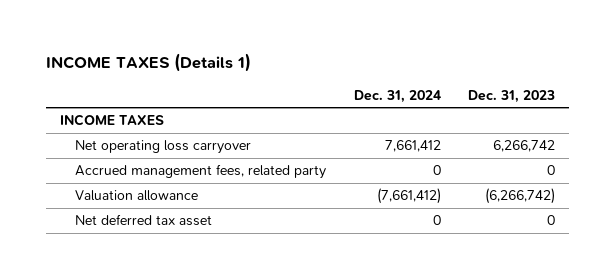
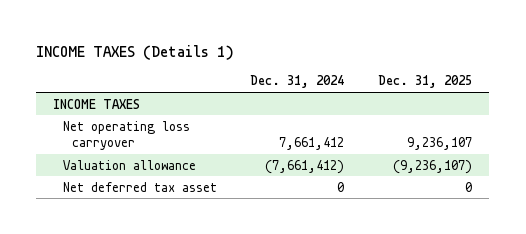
- | Dec. 31, 2024 | Dec. 31, 2023
+ | Dec. 31, 2024 | Dec. 31, 2025
- Accrued management fees, related party | 0 | 0

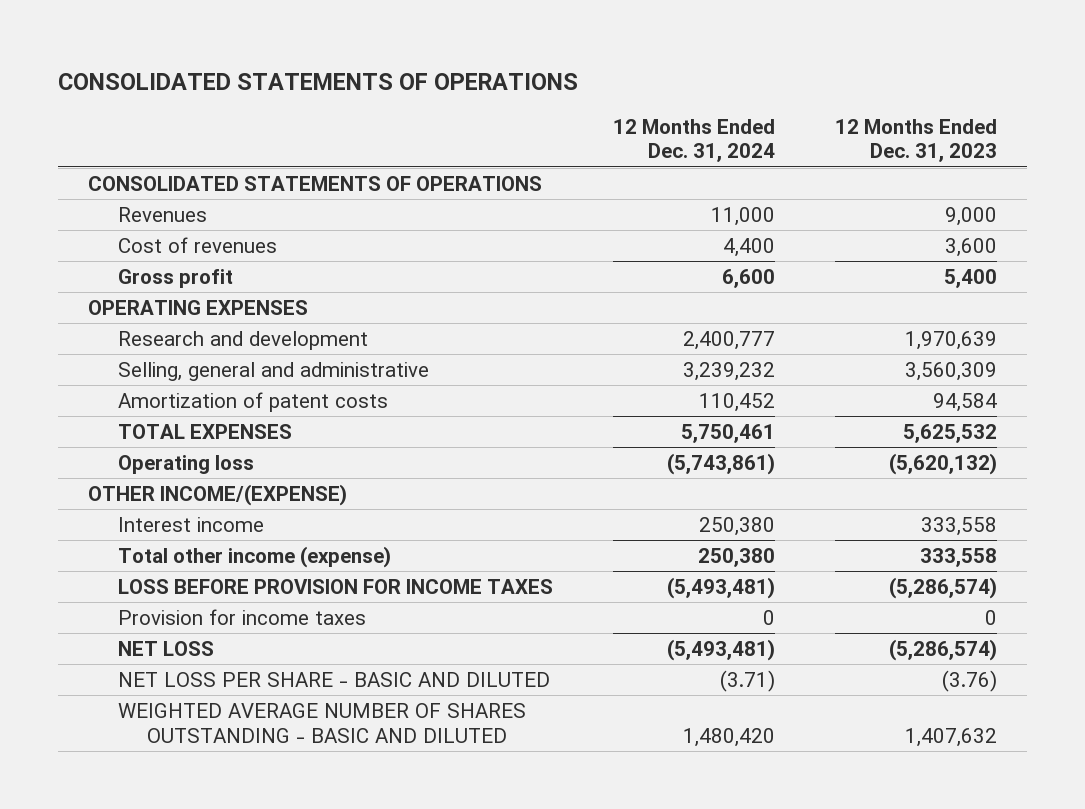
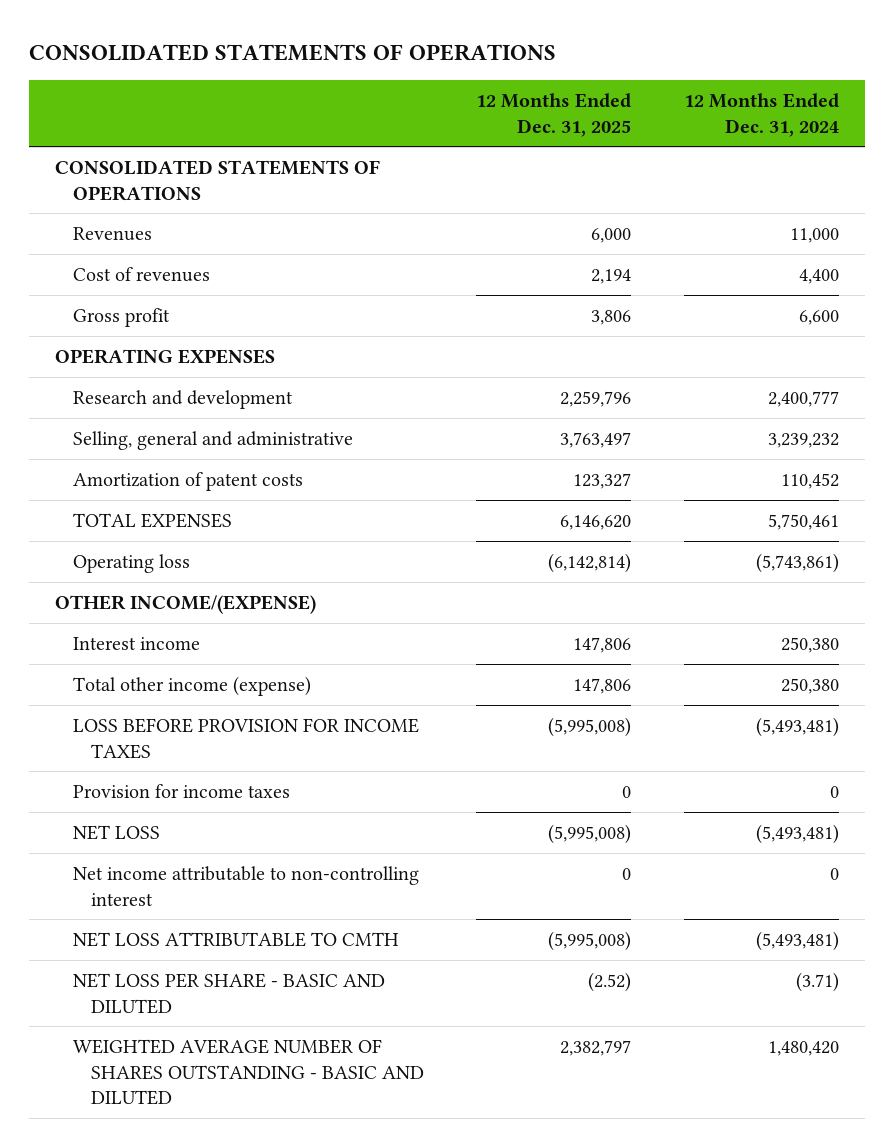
- | 12 Months Ended Dec. 31, 2024 | 12 Months Ended Dec. 31, 2023
+ | 12 Months Ended Dec. 31, 2025 | 12 Months Ended Dec. 31, 2024
+ Net income attributable to non-controlling interest | 0 | 0
+ NET LOSS ATTRIBUTABLE TO CMTH | (5,995,008) | (5,493,481)

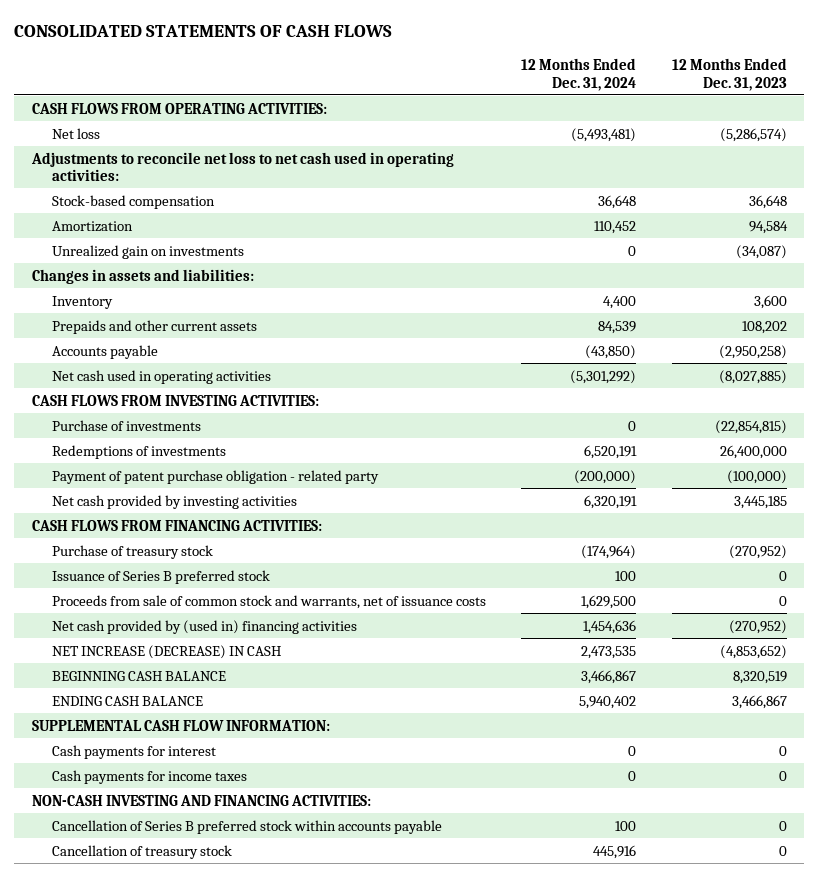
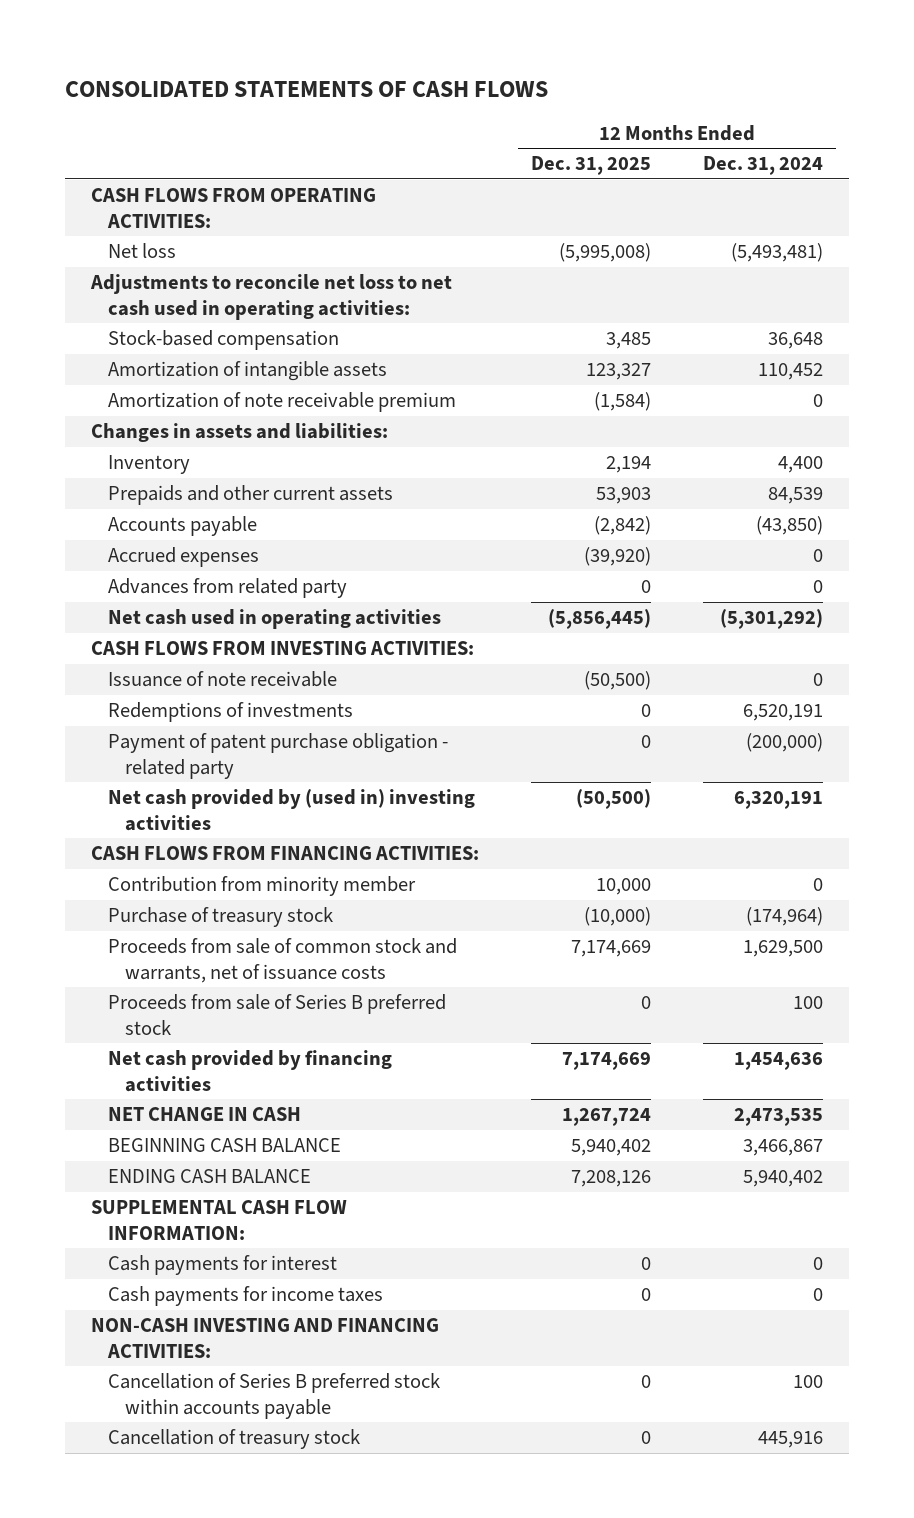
- | 12 Months Ended Dec. 31, 2024 | 12 Months Ended Dec. 31, 2023
+ | 12 Months Ended Dec. 31, 2025 | 12 Months Ended Dec. 31, 2024
- Amortization | 110,452 | 94,584
- Unrealized gain on investments | 0 | (34,087)
+ Amortization of intangible assets | 123,327 | 110,452
+ Amortization of note receivable premium | (1,584) | 0
+ Accrued expenses | (39,920) | 0
+ Advances from related party | 0 | 0
- Purchase of investments | 0 | (22,854,815)
+ Issuance of note receivable | (50,500) | 0
- Net cash provided by investing activities | 6,320,191 | 3,445,185
+ Net cash provided by (used in) investing activities | (50,500) | 6,320,191
+ Contribution from minority member | 10,000 | 0
- Issuance of Series B preferred stock | 100 | 0
- Net cash provided by (used in) financing activities | 1,454,636 | (270,952)
- NET INCREASE (DECREASE) IN CASH | 2,473,535 | (4,853,652)
+ Proceeds from sale of Series B preferred stock | 0 | 100
+ Net cash provided by financing activities | 7,174,669 | 1,454,636
+ NET CHANGE IN CASH | 1,267,724 | 2,473,535

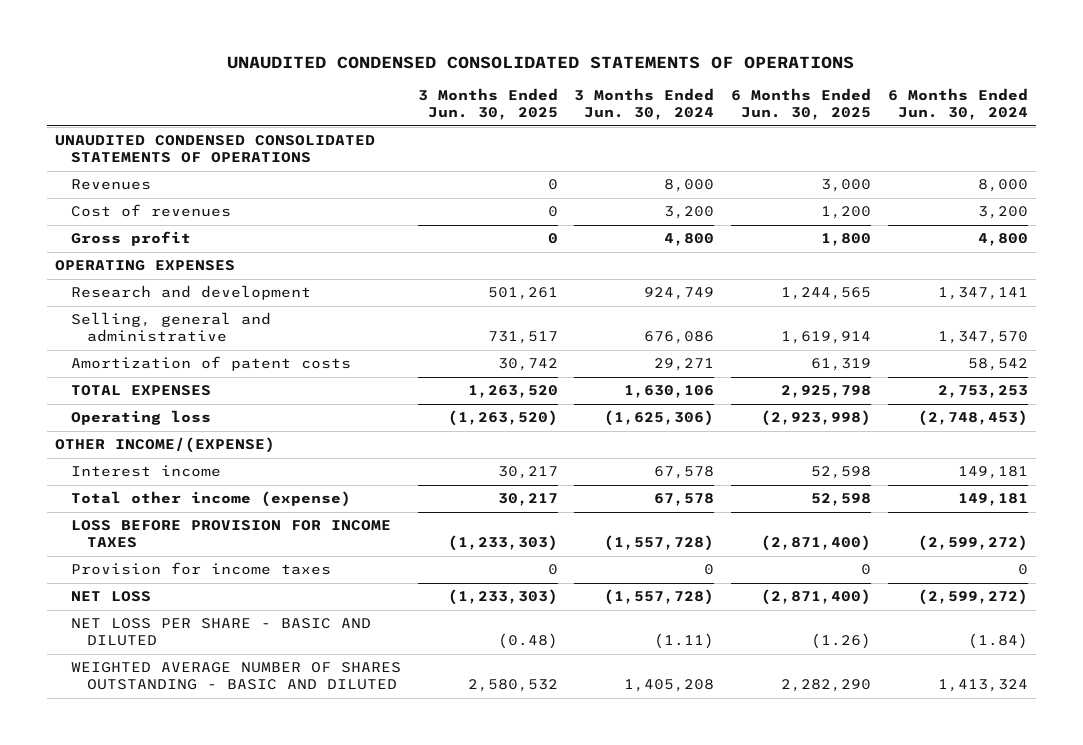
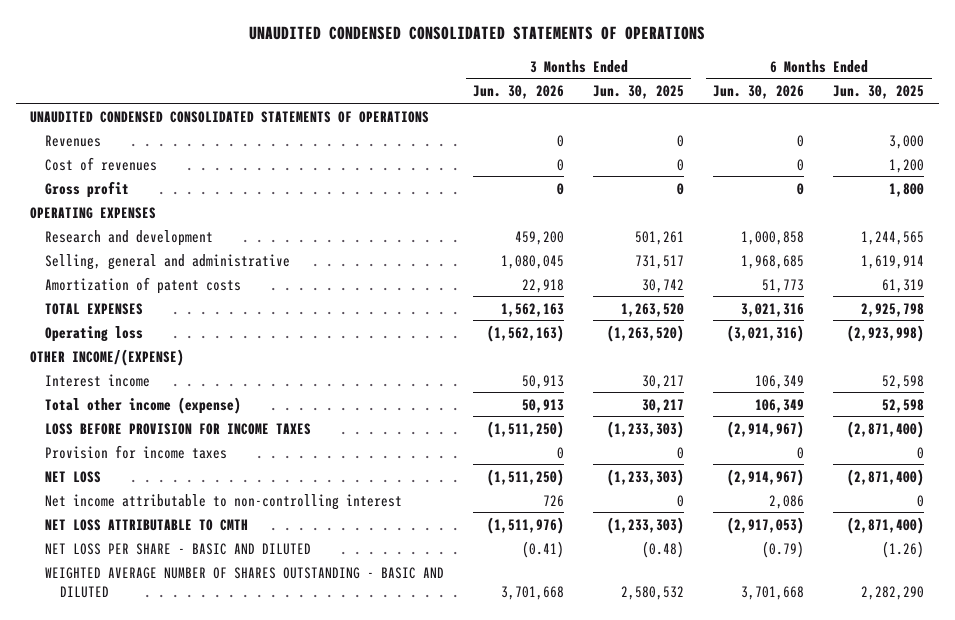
- | 3 Months Ended Jun. 30, 2025 | 3 Months Ended Jun. 30, 2024 | 6 Months Ended Jun. 30, 2025 | 6 Months Ended Jun. 30, 2024
+ | 3 Months Ended Jun. 30, 2026 | 3 Months Ended Jun. 30, 2025 | 6 Months Ended Jun. 30, 2026 | 6 Months Ended Jun. 30, 2025
+ Net income attributable to non-controlling interest | 726 | 0 | 2,086 | 0
+ NET LOSS ATTRIBUTABLE TO CMTH | (1,511,976) | (1,233,303) | (2,917,053) | (2,871,400)

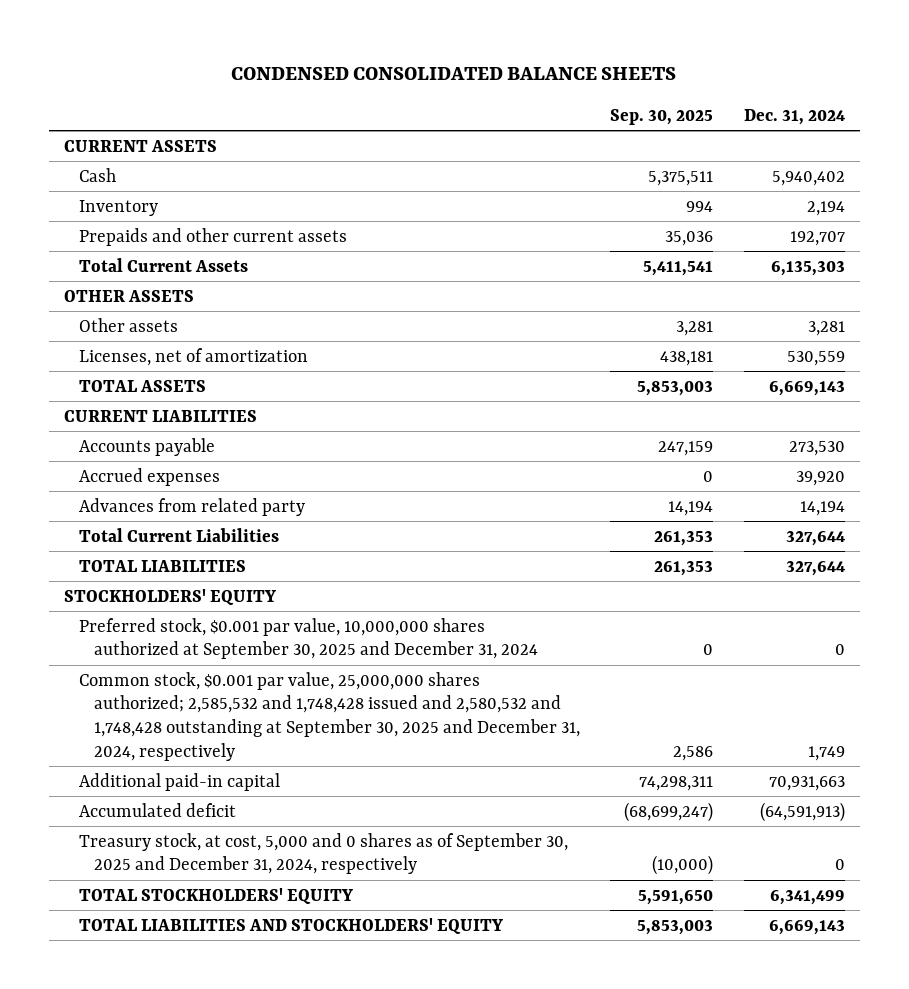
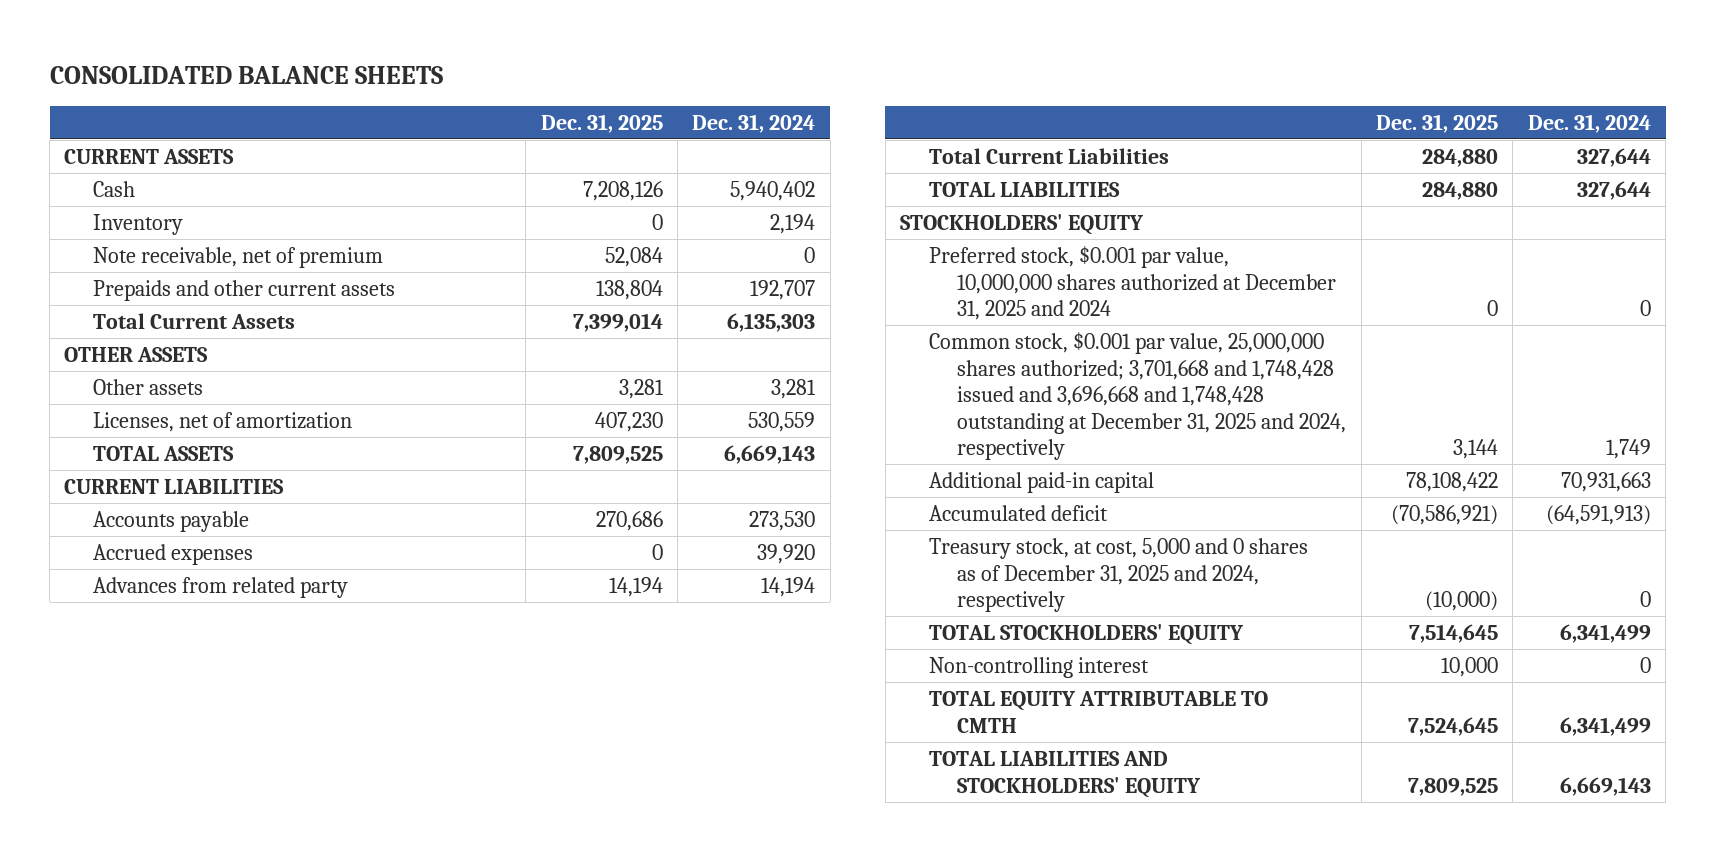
- CONDENSED CONSOLIDATED BALANCE SHEETS
+ CONSOLIDATED BALANCE SHEETS
- | Sep. 30, 2025 | Dec. 31, 2024
+ | Dec. 31, 2025 | Dec. 31, 2024
+ Note receivable, net of premium | 52,084 | 0
- Preferred stock, $0.001 par value, 10,000,000 shares authorized at September 30, 2025 and December 31, 2024 | 0 | 0
- Common stock, $0.001 par value, 25,000,000 shares authorized; 2,585,532 and 1,748,428 issued and 2,580,532 and 1,748,428 outstanding at September 30, 2025 and December 31, 2024, respectively | 2,586 | 1,749
+ Preferred stock, $0.001 par value, 10,000,000 shares authorized at December 31, 2025 and 2024 | 0 | 0
+ Common stock, $0.001 par value, 25,000,000 shares authorized; 3,701,668 and 1,748,428 issued and 3,696,668 and 1,748,428 outstanding at December 31, 2025 and 2024, respectively | 3,144 | 1,749
- Treasury stock, at cost, 5,000 and 0 shares as of September 30, 2025 and December 31, 2024, respectively | (10,000) | 0
+ Treasury stock, at cost, 5,000 and 0 shares as of December 31, 2025 and 2024, respectively | (10,000) | 0
+ Non-controlling interest | 10,000 | 0
+ TOTAL EQUITY ATTRIBUTABLE TO CMTH | 7,524,645 | 6,341,499

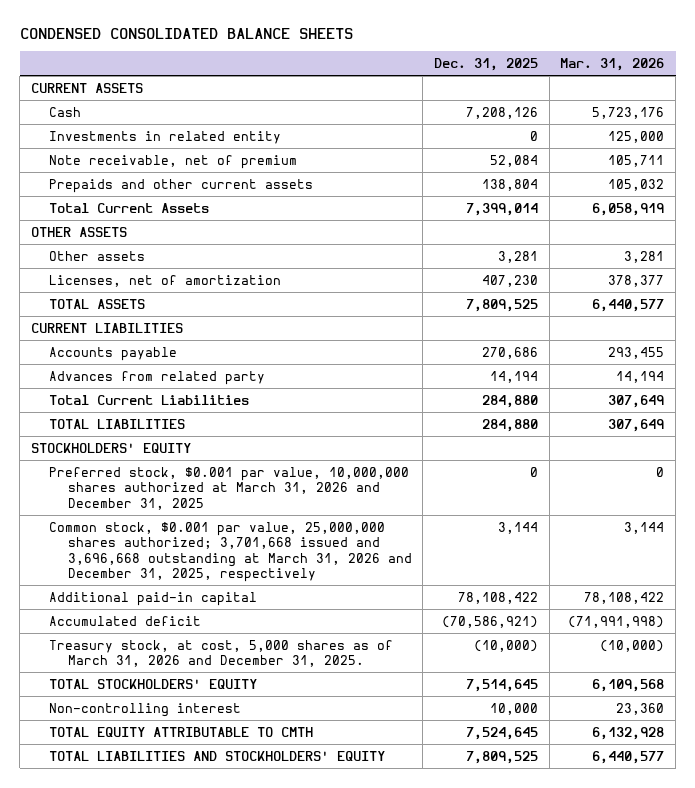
- CONSOLIDATED BALANCE SHEETS
+ CONDENSED CONSOLIDATED BALANCE SHEETS
- | Dec. 31, 2025 | Dec. 31, 2024
+ | Dec. 31, 2025 | Mar. 31, 2026
- Inventory | 0 | 2,194
+ Investments in related entity | 0 | 125,000
- Accrued expenses | 0 | 39,920
- Preferred stock, $0.001 par value, 10,000,000 shares authorized at December 31, 2025 and 2024 | 0 | 0
- Common stock, $0.001 par value, 25,000,000 shares authorized; 3,701,668 and 1,748,428 issued and 3,696,668 and 1,748,428 outstanding at December 31, 2025 and 2024, respectively | 3,144 | 1,749
+ Preferred stock, $0.001 par value, 10,000,000 shares authorized at March 31, 2026 and December 31, 2025 | 0 | 0
+ Common stock, $0.001 par value, 25,000,000 shares authorized; 3,701,668 issued and 3,696,668 outstanding at March 31, 2026 and December 31, 2025, respectively | 3,144 | 3,144
- Treasury stock, at cost, 5,000 and 0 shares as of December 31, 2025 and 2024, respectively | (10,000) | 0
+ Treasury stock, at cost, 5,000 shares as of March 31, 2026 and December 31, 2025. | (10,000) | (10,000)

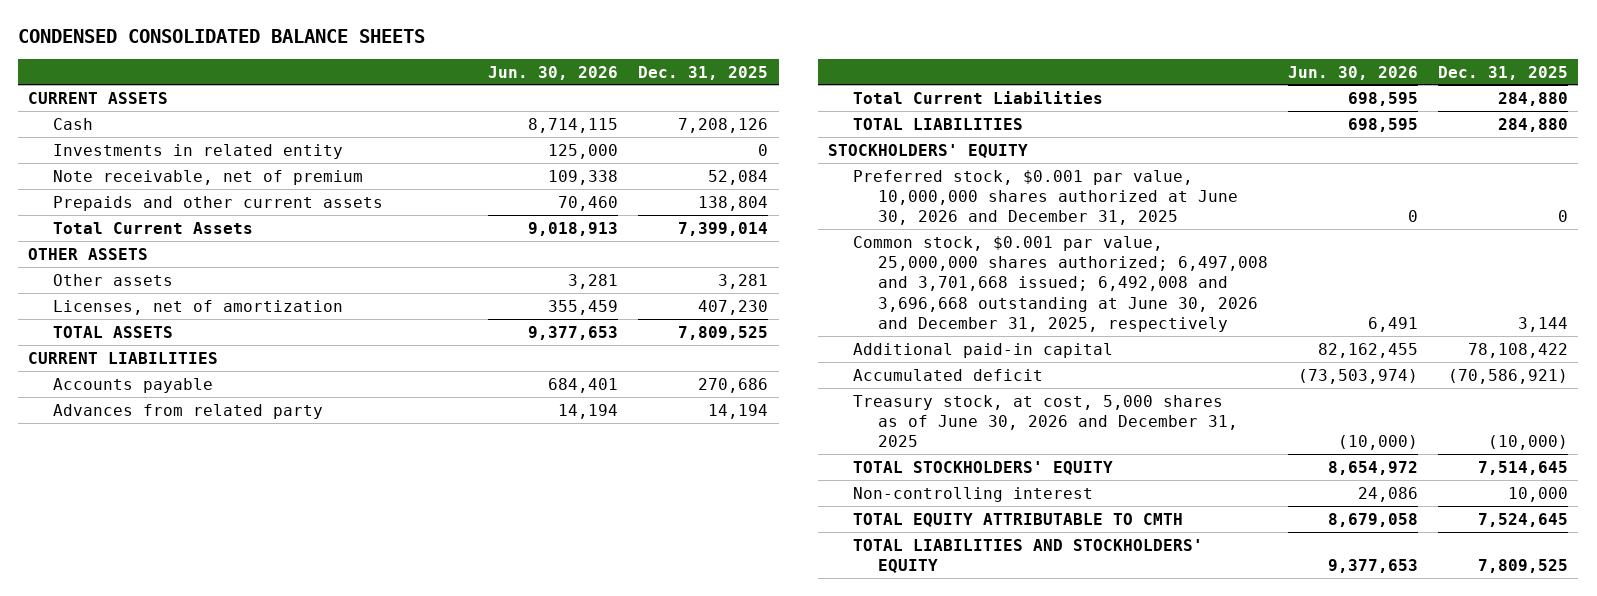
- | Dec. 31, 2025 | Mar. 31, 2026
+ | Jun. 30, 2026 | Dec. 31, 2025
- Preferred stock, $0.001 par value, 10,000,000 shares authorized at March 31, 2026 and December 31, 2025 | 0 | 0
- Common stock, $0.001 par value, 25,000,000 shares authorized; 3,701,668 issued and 3,696,668 outstanding at March 31, 2026 and December 31, 2025, respectively | 3,144 | 3,144
+ Preferred stock, $0.001 par value, 10,000,000 shares authorized at June 30, 2026 and December 31, 2025 | 0 | 0
+ Common stock, $0.001 par value, 25,000,000 shares authorized; 6,497,008 and 3,701,668 issued; 6,492,008 and 3,696,668 outstanding at June 30, 2026 and December 31, 2025, respectively | 6,491 | 3,144
- Treasury stock, at cost, 5,000 shares as of March 31, 2026 and December 31, 2025. | (10,000) | (10,000)
+ Treasury stock, at cost, 5,000 shares as of June 30, 2026 and December 31, 2025 | (10,000) | (10,000)

